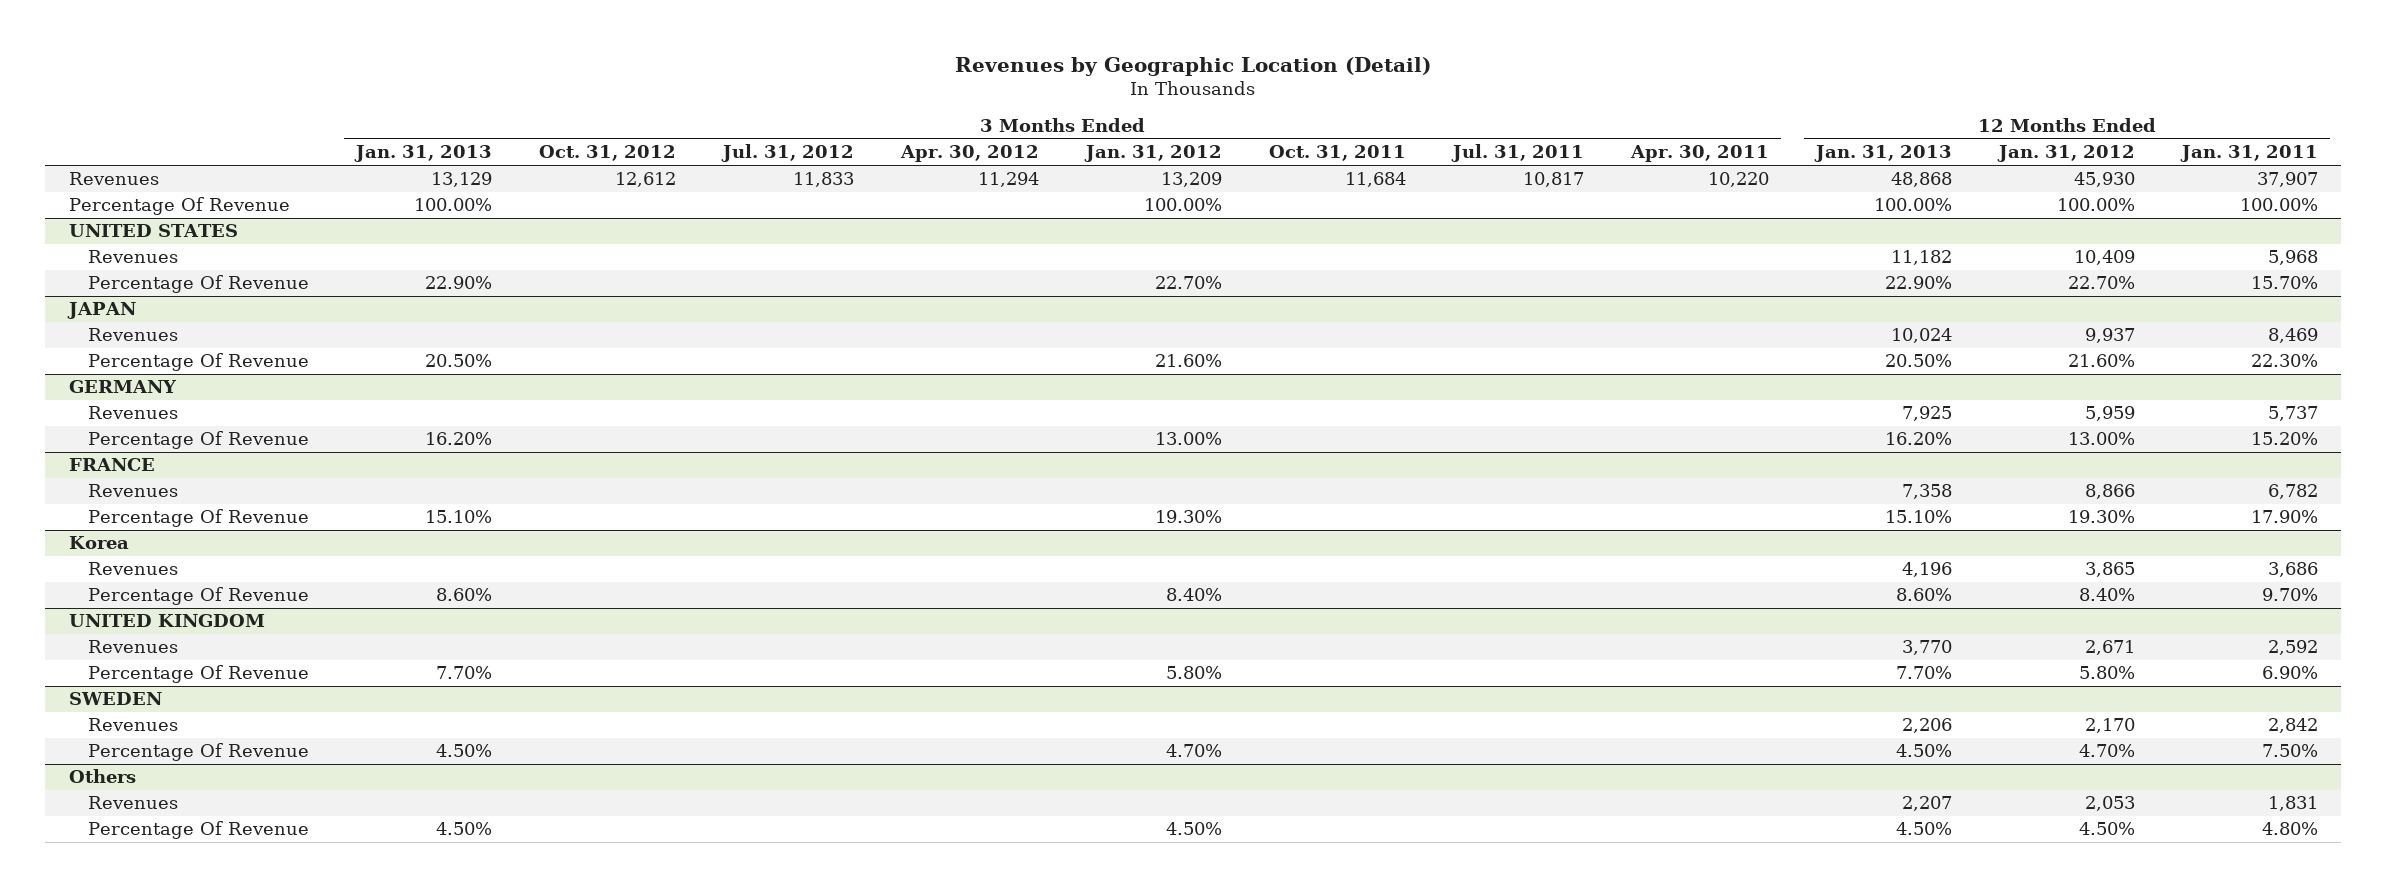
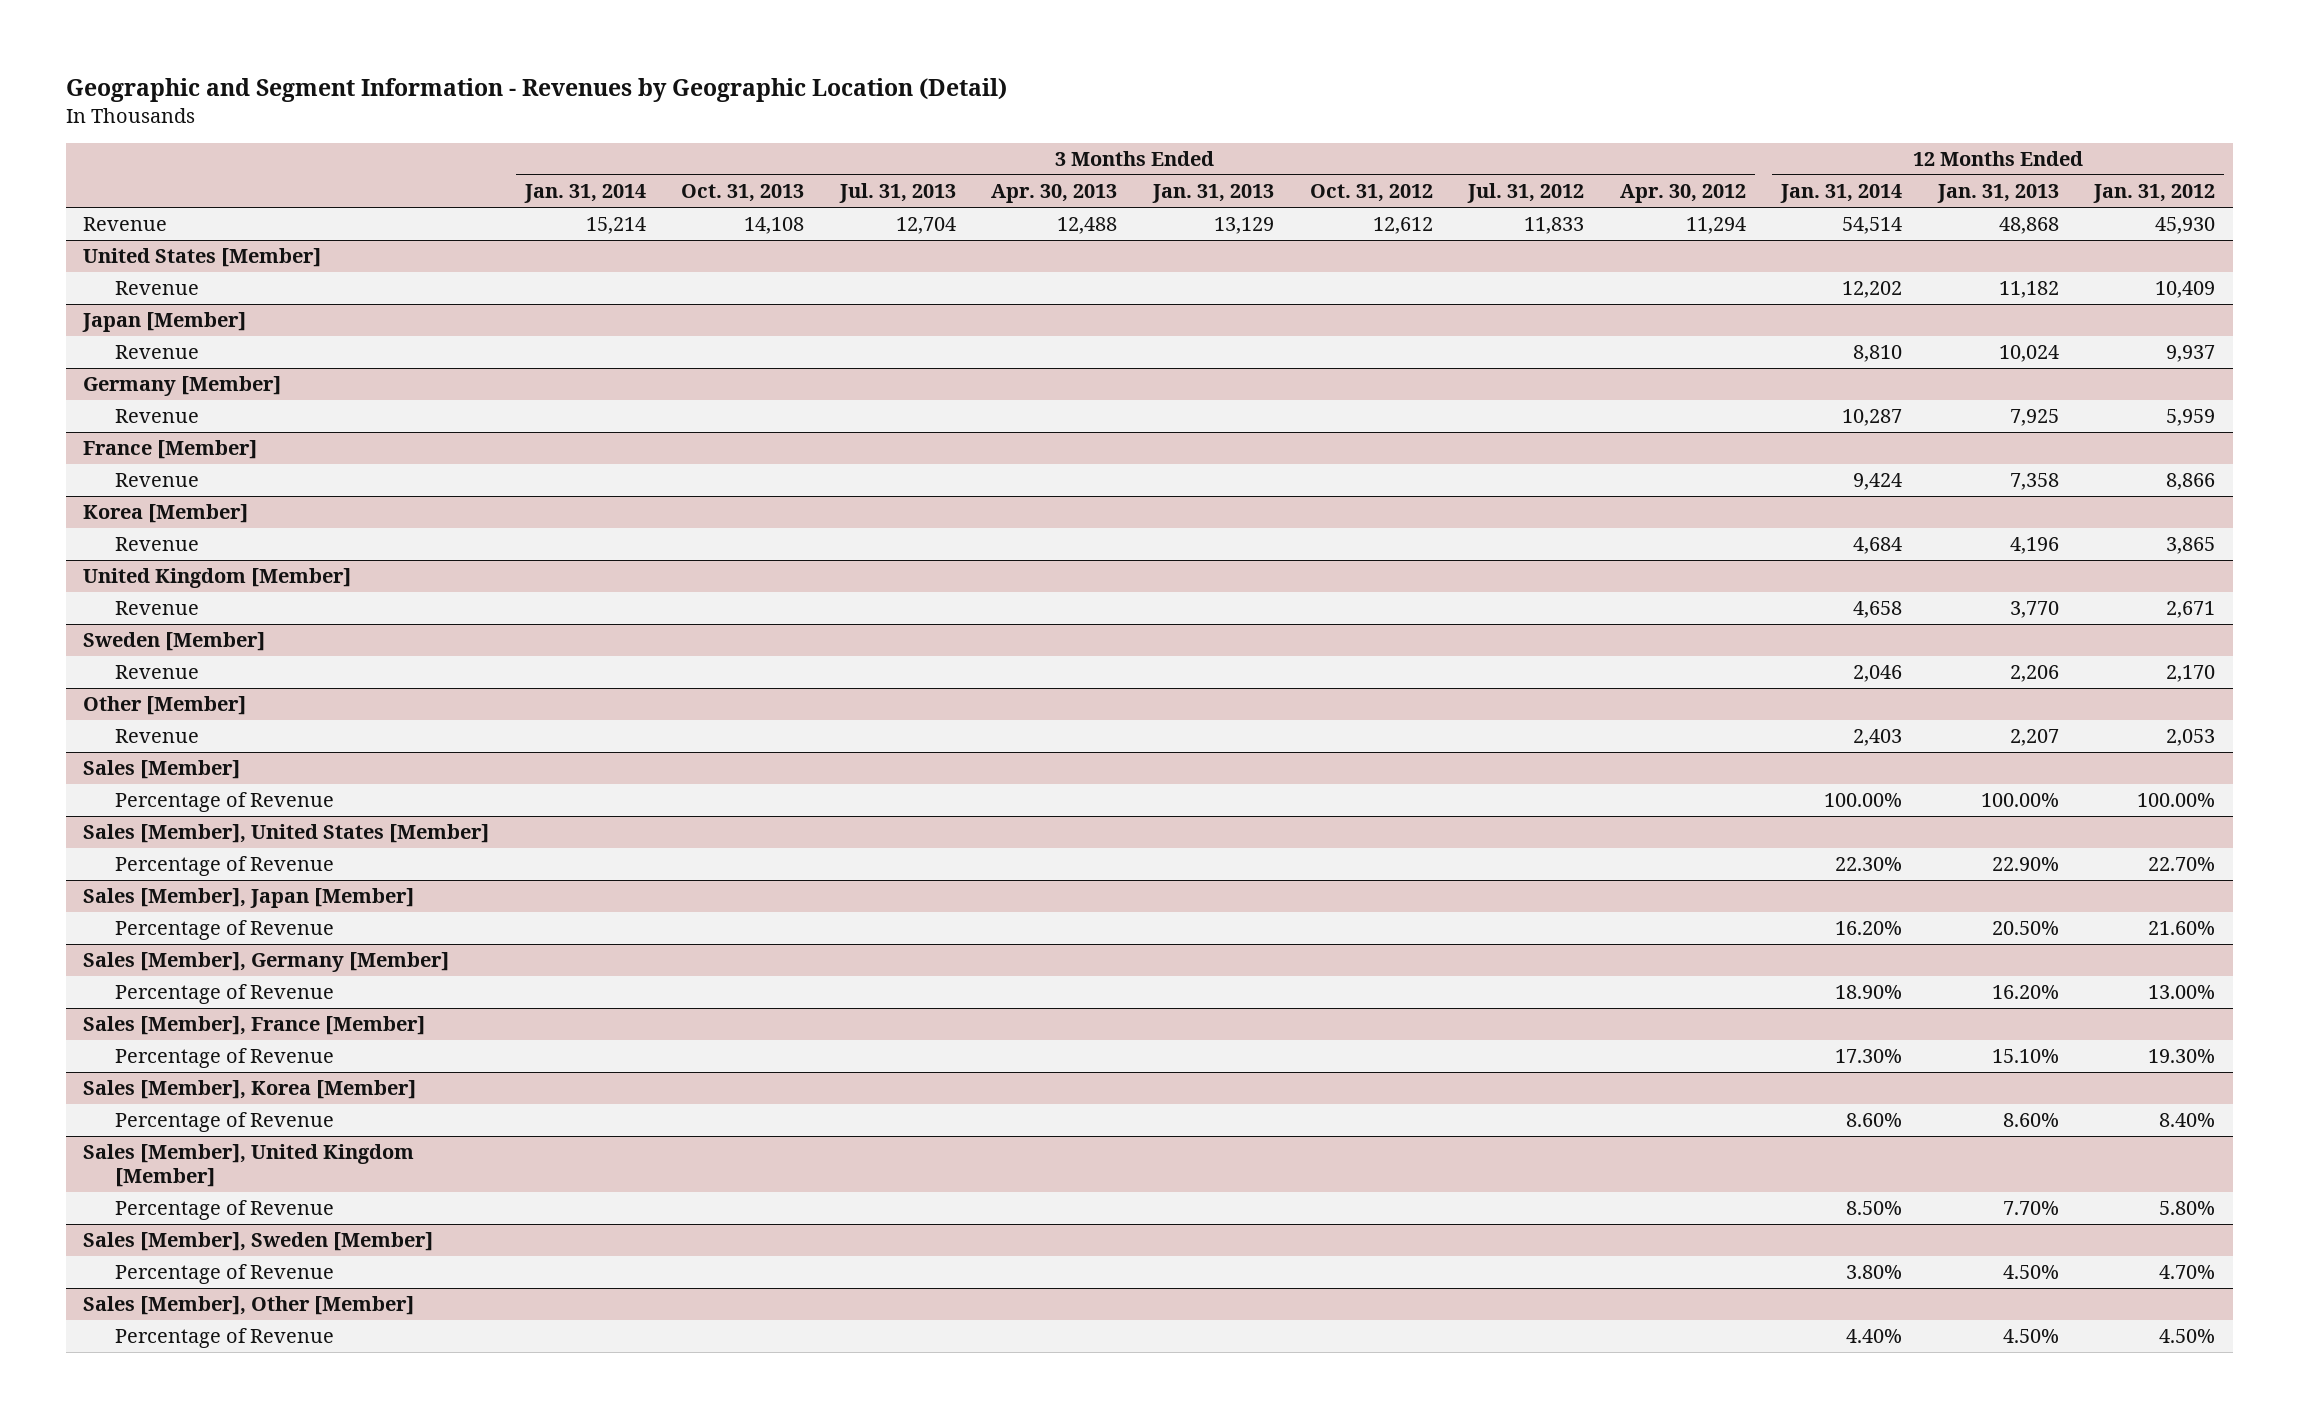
- Revenues by Geographic Location (Detail)
+ Geographic and Segment Information - Revenues by Geographic Location (Detail)
- | 3 Months Ended Jan. 31, 2013 | 3 Months Ended Oct. 31, 2012 | 3 Months Ended Jul. 31, 2012 | 3 Months Ended Apr. 30, 2012 | 3 Months Ended Jan. 31, 2012 | 3 Months Ended Oct. 31, 2011 | 3 Months Ended Jul. 31, 2011 | 3 Months Ended Apr. 30, 2011 | 12 Months Ended Jan. 31, 2013 | 12 Months Ended Jan. 31, 2012 | 12 Months Ended Jan. 31, 2011
+ | 3 Months Ended Jan. 31, 2014 | 3 Months Ended Oct. 31, 2013 | 3 Months Ended Jul. 31, 2013 | 3 Months Ended Apr. 30, 2013 | 3 Months Ended Jan. 31, 2013 | 3 Months Ended Oct. 31, 2012 | 3 Months Ended Jul. 31, 2012 | 3 Months Ended Apr. 30, 2012 | 12 Months Ended Jan. 31, 2014 | 12 Months Ended Jan. 31, 2013 | 12 Months Ended Jan. 31, 2012
- Revenues | 13,129 | 12,612 | 11,833 | 11,294 | 13,209 | 11,684 | 10,817 | 10,220 | 48,868 | 45,930 | 37,907
- Percentage Of Revenue | 100.00% | | | | 100.00% | | | | 100.00% | 100.00% | 100.00%
- UNITED STATES
- Revenues | | | | | | | | | 11,182 | 10,409 | 5,968
- Percentage Of Revenue | 22.90% | | | | 22.70% | | | | 22.90% | 22.70% | 15.70%
- JAPAN
- Revenues | | | | | | | | | 10,024 | 9,937 | 8,469
- Percentage Of Revenue | 20.50% | | | | 21.60% | | | | 20.50% | 21.60% | 22.30%
- GERMANY
- Revenues | | | | | | | | | 7,925 | 5,959 | 5,737
- Percentage Of Revenue | 16.20% | | | | 13.00% | | | | 16.20% | 13.00% | 15.20%
- FRANCE
- Revenues | | | | | | | | | 7,358 | 8,866 | 6,782
- Percentage Of Revenue | 15.10% | | | | 19.30% | | | | 15.10% | 19.30% | 17.90%
- Korea
- Revenues | | | | | | | | | 4,196 | 3,865 | 3,686
- Percentage Of Revenue | 8.60% | | | | 8.40% | | | | 8.60% | 8.40% | 9.70%
- UNITED KINGDOM
- Revenues | | | | | | | | | 3,770 | 2,671 | 2,592
- Percentage Of Revenue | 7.70% | | | | 5.80% | | | | 7.70% | 5.80% | 6.90%
- SWEDEN
- Revenues | | | | | | | | | 2,206 | 2,170 | 2,842
- Percentage Of Revenue | 4.50% | | | | 4.70% | | | | 4.50% | 4.70% | 7.50%
- Others
- Revenues | | | | | | | | | 2,207 | 2,053 | 1,831
- Percentage Of Revenue | 4.50% | | | | 4.50% | | | | 4.50% | 4.50% | 4.80%
+ Revenue | 15,214 | 14,108 | 12,704 | 12,488 | 13,129 | 12,612 | 11,833 | 11,294 | 54,514 | 48,868 | 45,930
+ United States [Member]
+ Revenue | | | | | | | | | 12,202 | 11,182 | 10,409
+ Japan [Member]
+ Revenue | | | | | | | | | 8,810 | 10,024 | 9,937
+ Germany [Member]
+ Revenue | | | | | | | | | 10,287 | 7,925 | 5,959
+ France [Member]
+ Revenue | | | | | | | | | 9,424 | 7,358 | 8,866
+ Korea [Member]
+ Revenue | | | | | | | | | 4,684 | 4,196 | 3,865
+ United Kingdom [Member]
+ Revenue | | | | | | | | | 4,658 | 3,770 | 2,671
+ Sweden [Member]
+ Revenue | | | | | | | | | 2,046 | 2,206 | 2,170
+ Other [Member]
+ Revenue | | | | | | | | | 2,403 | 2,207 | 2,053
+ Sales [Member]
+ Percentage of Revenue | | | | | | | | | 100.00% | 100.00% | 100.00%
+ Sales [Member], United States [Member]
+ Percentage of Revenue | | | | | | | | | 22.30% | 22.90% | 22.70%
+ Sales [Member], Japan [Member]
+ Percentage of Revenue | | | | | | | | | 16.20% | 20.50% | 21.60%
+ Sales [Member], Germany [Member]
+ Percentage of Revenue | | | | | | | | | 18.90% | 16.20% | 13.00%
+ Sales [Member], France [Member]
+ Percentage of Revenue | | | | | | | | | 17.30% | 15.10% | 19.30%
+ Sales [Member], Korea [Member]
+ Percentage of Revenue | | | | | | | | | 8.60% | 8.60% | 8.40%
+ Sales [Member], United Kingdom [Member]
+ Percentage of Revenue | | | | | | | | | 8.50% | 7.70% | 5.80%
+ Sales [Member], Sweden [Member]
+ Percentage of Revenue | | | | | | | | | 3.80% | 4.50% | 4.70%
+ Sales [Member], Other [Member]
+ Percentage of Revenue | | | | | | | | | 4.40% | 4.50% | 4.50%

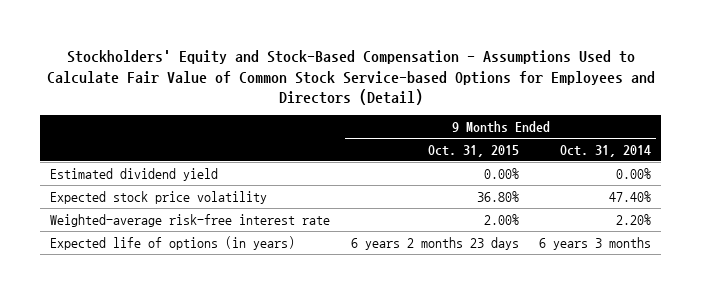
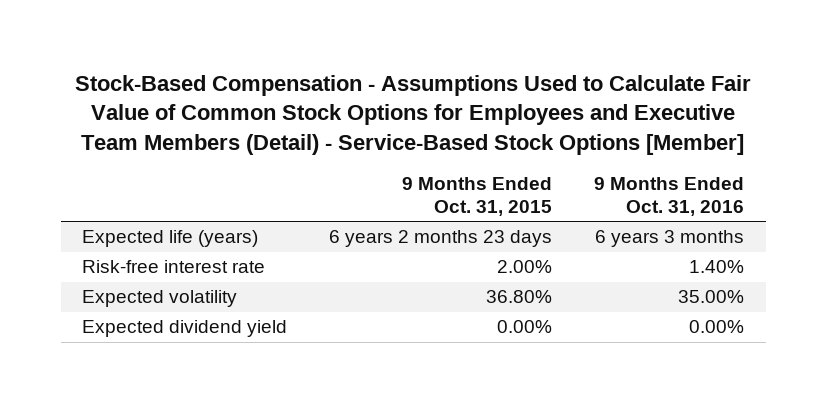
- Stockholders' Equity and Stock-Based Compensation - Assumptions Used to Calculate Fair Value of Common Stock Service-based Options for Employees and Directors (Detail)
+ Stock-Based Compensation - Assumptions Used to Calculate Fair Value of Common Stock Options for Employees and Executive Team Members (Detail) - Service-Based Stock Options [Member]
- | 9 Months Ended Oct. 31, 2015 | 9 Months Ended Oct. 31, 2014
+ | 9 Months Ended Oct. 31, 2015 | 9 Months Ended Oct. 31, 2016
- Estimated dividend yield | 0.00% | 0.00%
- Expected stock price volatility | 36.80% | 47.40%
- Weighted-average risk-free interest rate | 2.00% | 2.20%
- Expected life of options (in years) | 6 years 2 months 23 days | 6 years 3 months
+ Expected life (years) | 6 years 2 months 23 days | 6 years 3 months
+ Risk-free interest rate | 2.00% | 1.40%
+ Expected volatility | 36.80% | 35.00%
+ Expected dividend yield | 0.00% | 0.00%

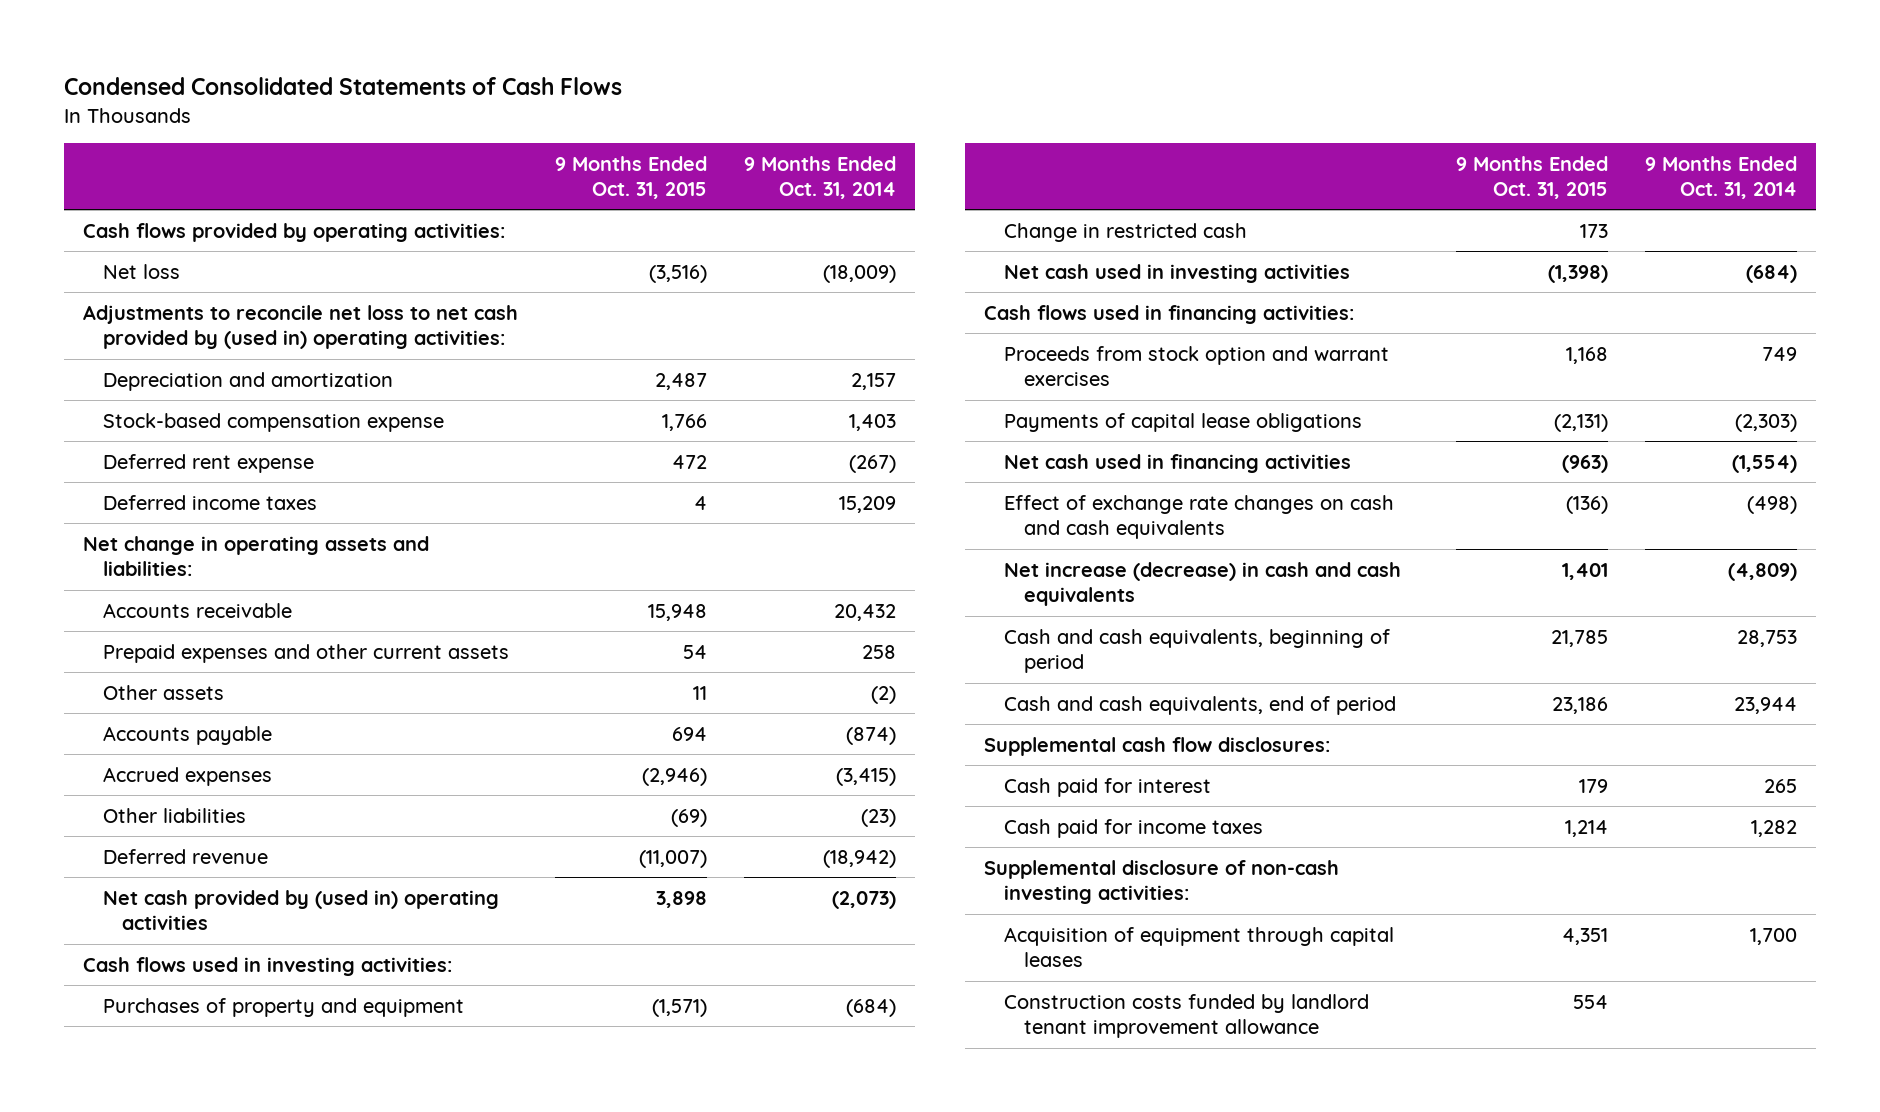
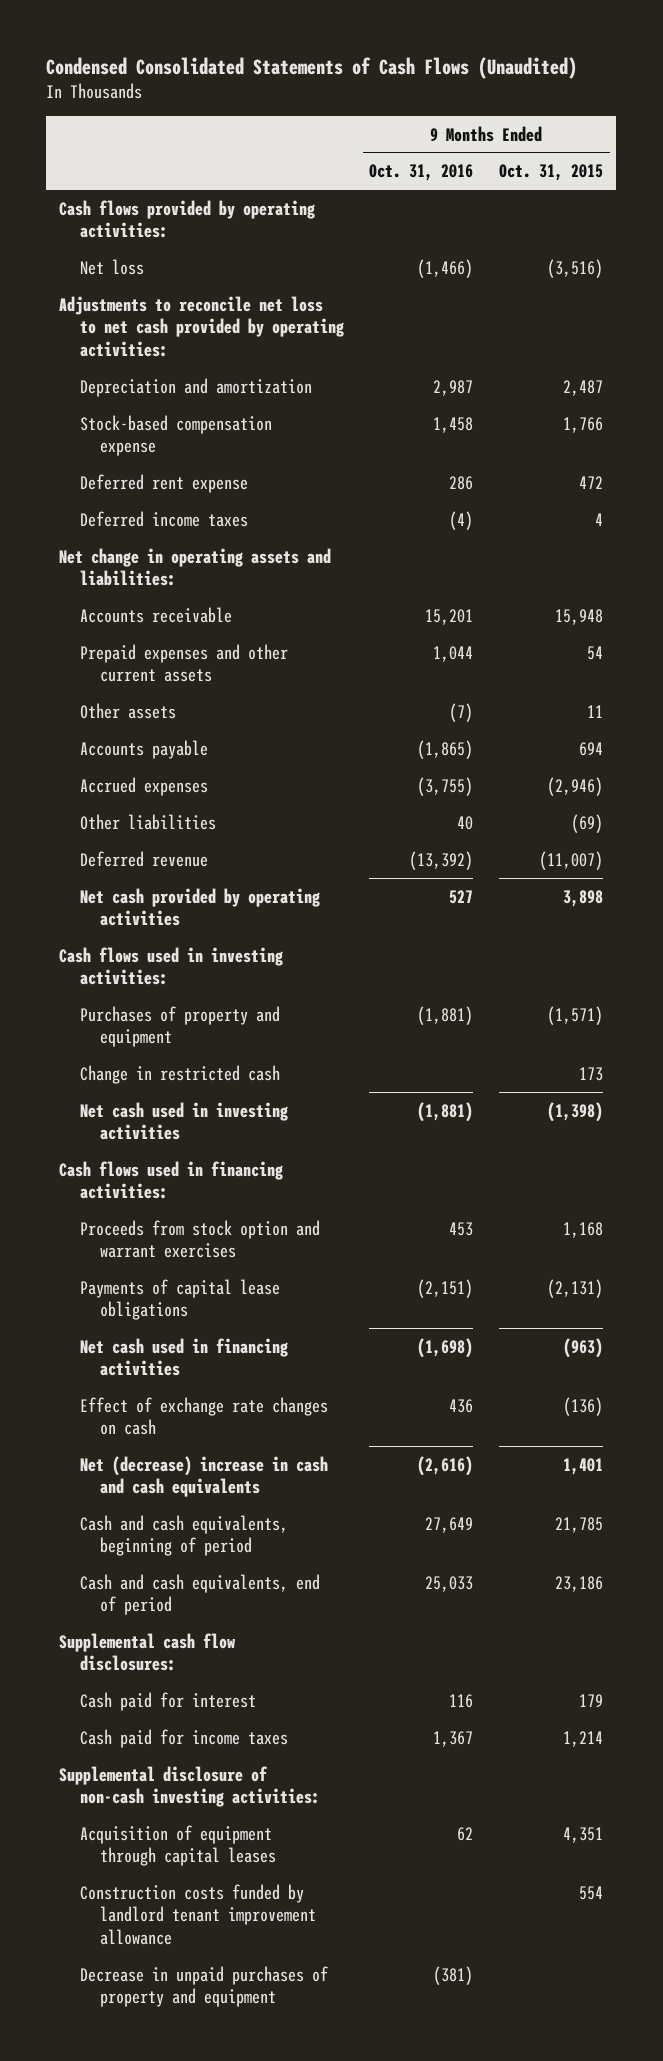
- Condensed Consolidated Statements of Cash Flows
+ Condensed Consolidated Statements of Cash Flows (Unaudited)
- | 9 Months Ended Oct. 31, 2015 | 9 Months Ended Oct. 31, 2014
+ | 9 Months Ended Oct. 31, 2016 | 9 Months Ended Oct. 31, 2015
- Adjustments to reconcile net loss to net cash provided by (used in) operating activities:
+ Adjustments to reconcile net loss to net cash provided by operating activities:
- Net cash provided by (used in) operating activities | 3,898 | (2,073)
+ Net cash provided by operating activities | 527 | 3,898
- Effect of exchange rate changes on cash and cash equivalents | (136) | (498)
- Net increase (decrease) in cash and cash equivalents | 1,401 | (4,809)
+ Effect of exchange rate changes on cash | 436 | (136)
+ Net (decrease) increase in cash and cash equivalents | (2,616) | 1,401
+ Decrease in unpaid purchases of property and equipment | (381) |

